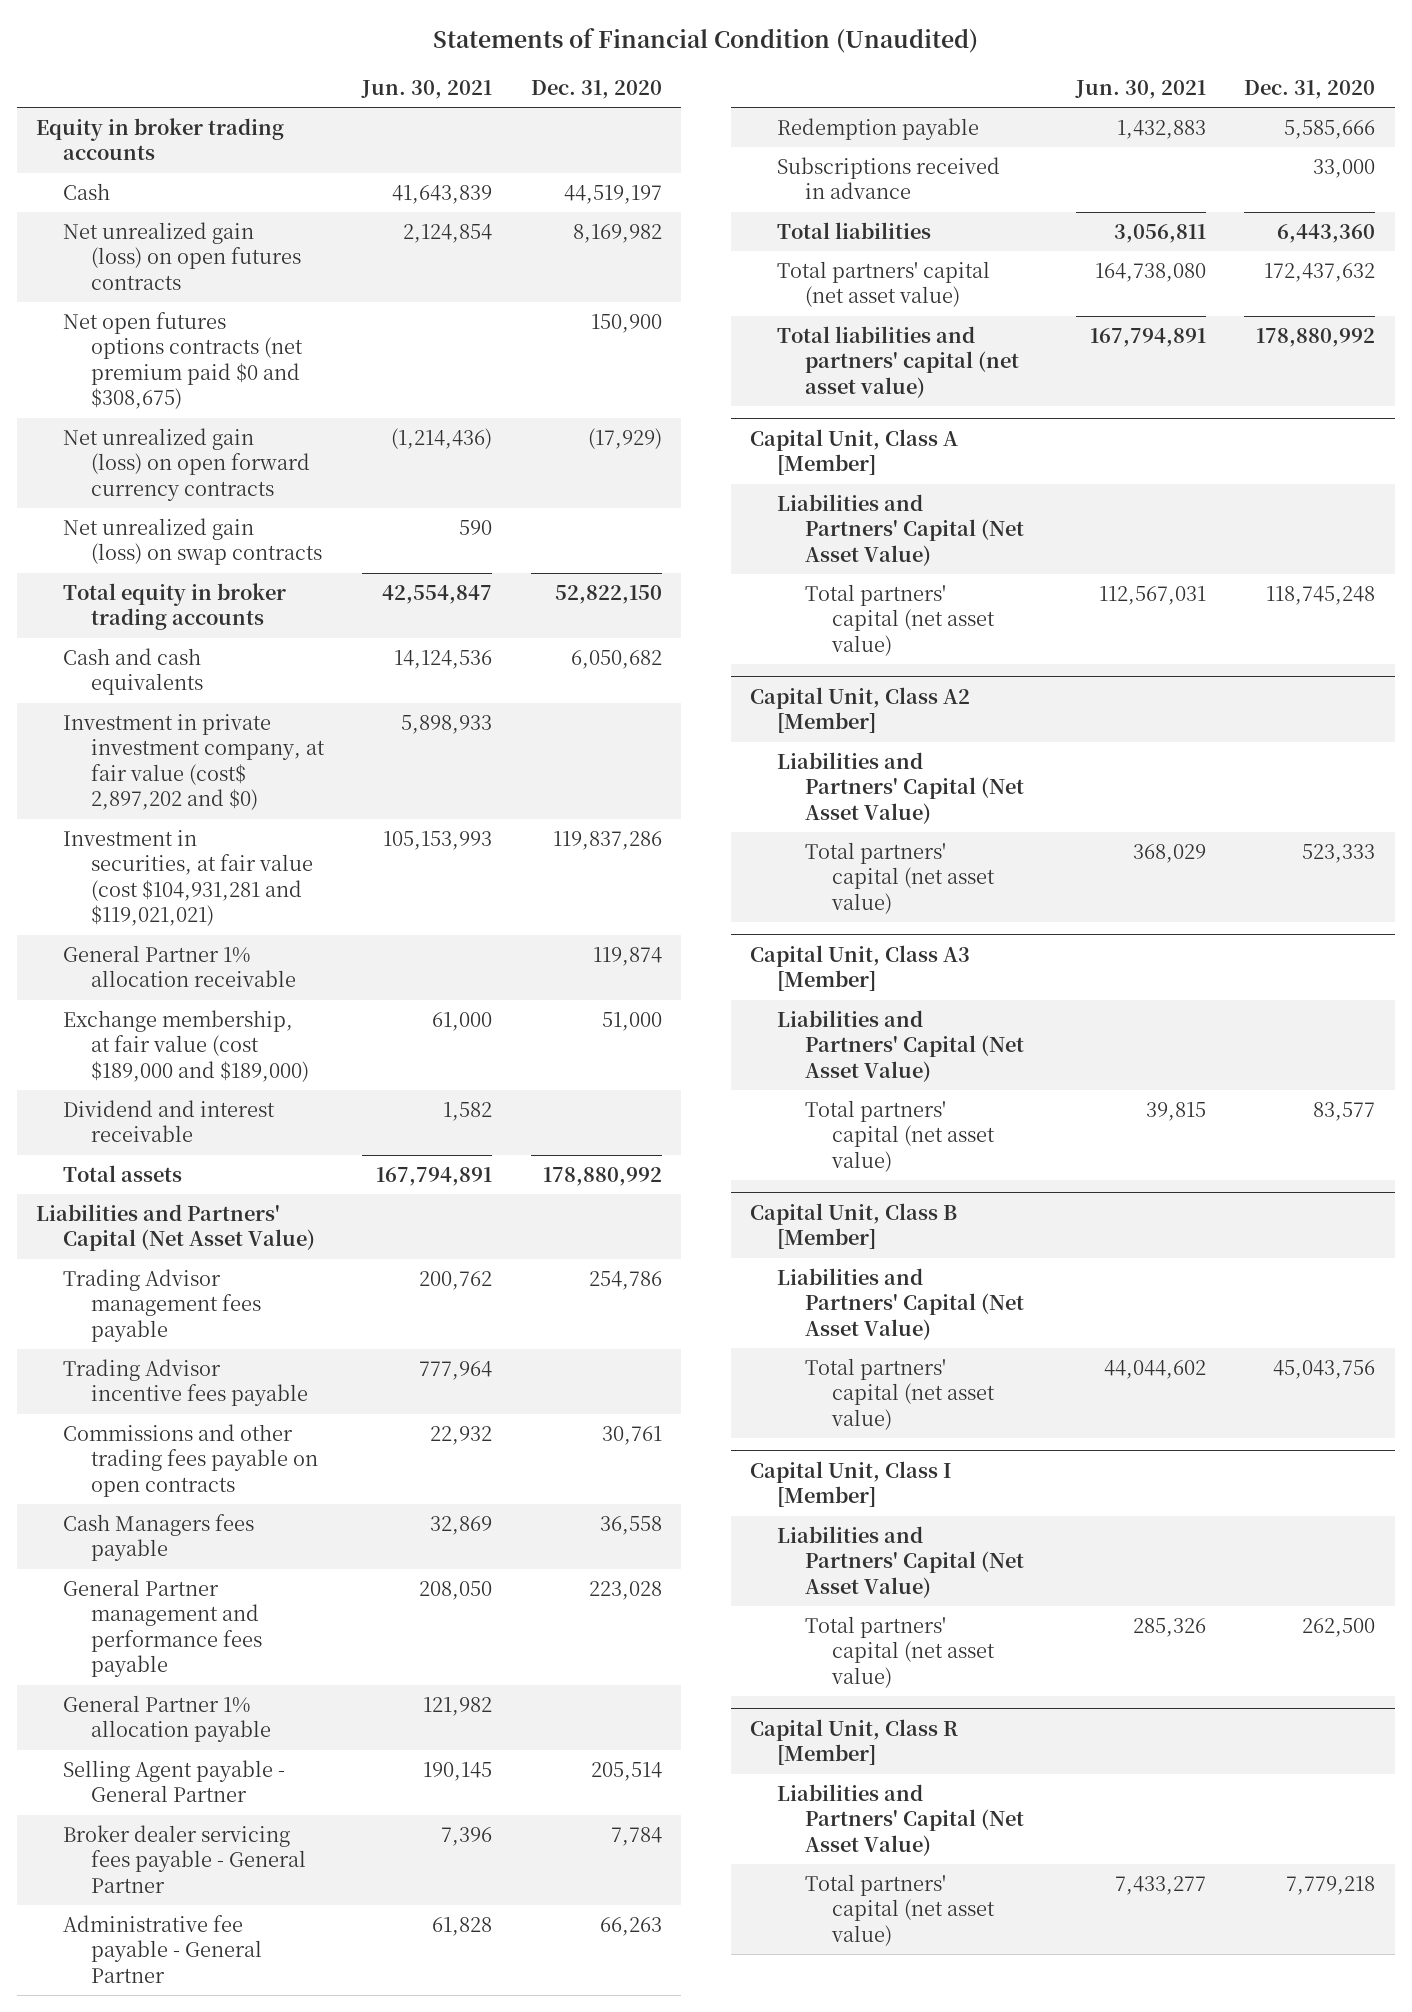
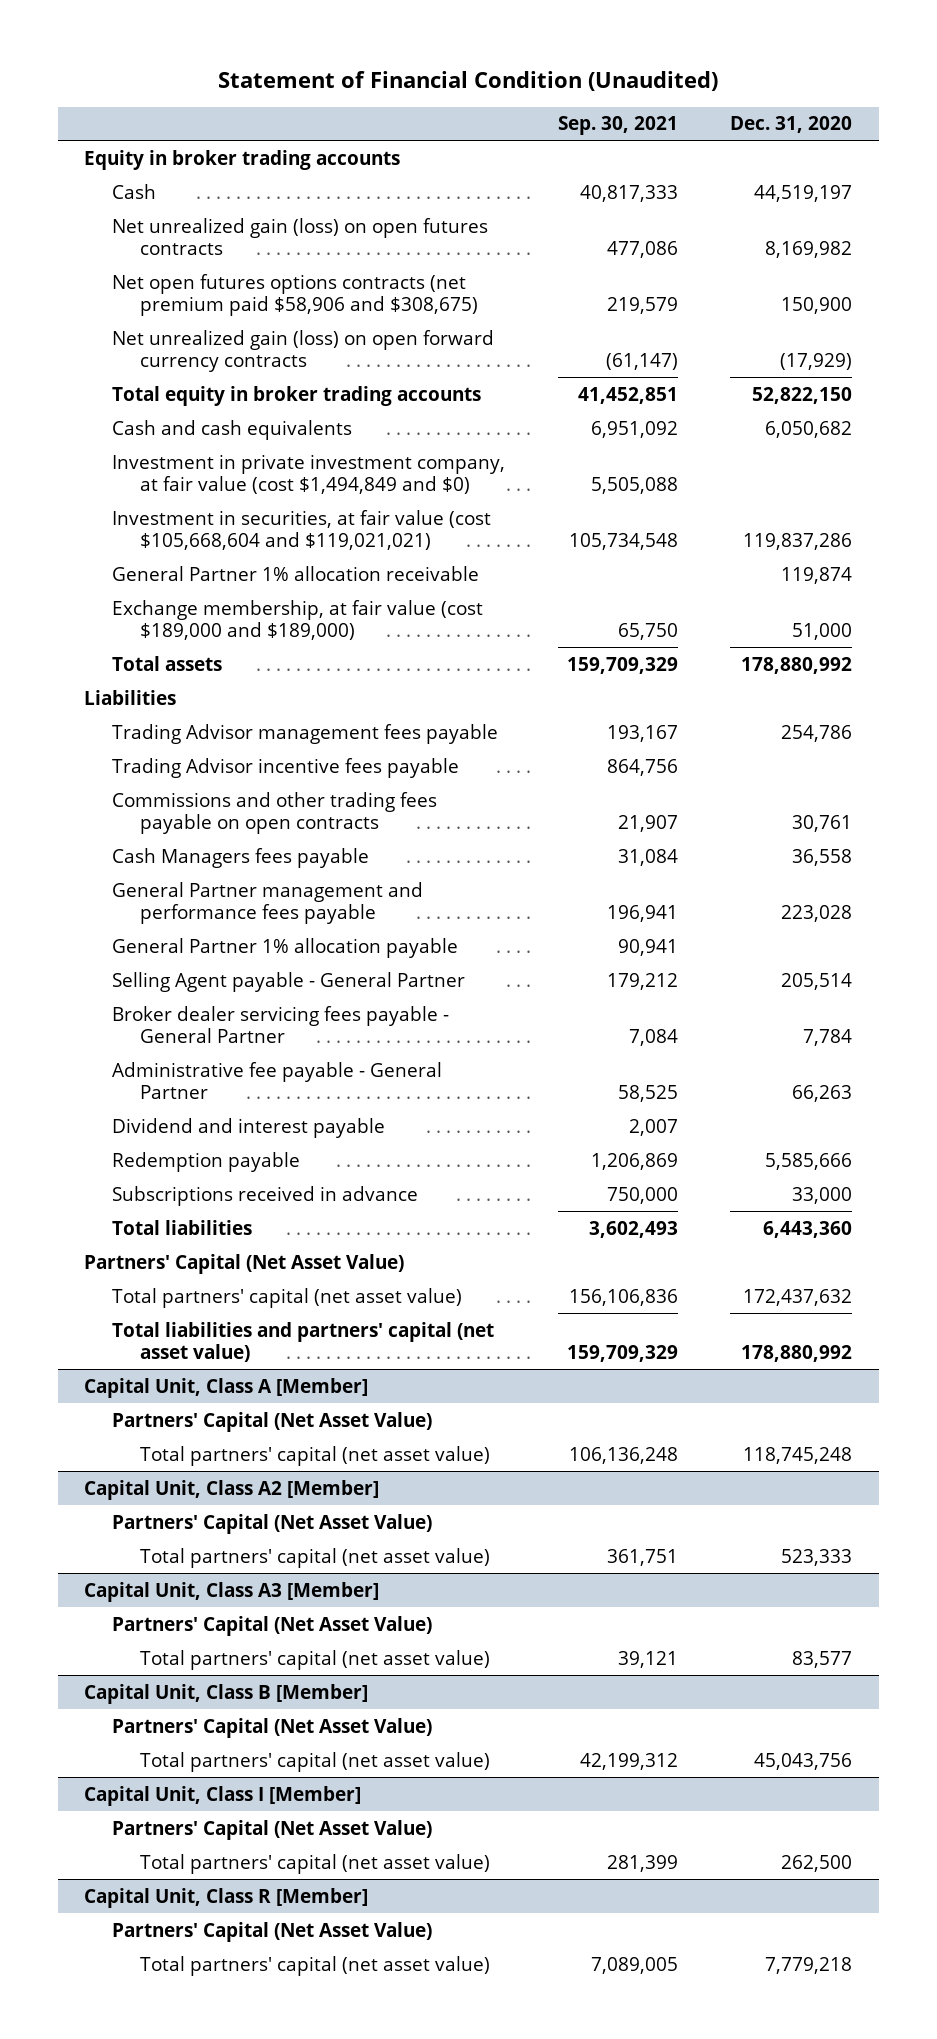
- Statements of Financial Condition (Unaudited)
+ Statement of Financial Condition (Unaudited)
- | Jun. 30, 2021 | Dec. 31, 2020
+ | Sep. 30, 2021 | Dec. 31, 2020
- Net open futures options contracts (net premium paid $0 and $308,675) | | 150,900
+ Net open futures options contracts (net premium paid $58,906 and $308,675) | 219,579 | 150,900
- Net unrealized gain (loss) on swap contracts | 590 |
- Investment in private investment company, at fair value (cost$ 2,897,202 and $0) | 5,898,933 |
- Investment in securities, at fair value (cost $104,931,281 and $119,021,021) | 105,153,993 | 119,837,286
+ Investment in private investment company, at fair value (cost $1,494,849 and $0) | 5,505,088 |
+ Investment in securities, at fair value (cost $105,668,604 and $119,021,021) | 105,734,548 | 119,837,286
- Dividend and interest receivable | 1,582 |
- Liabilities and Partners' Capital (Net Asset Value)
+ Liabilities
+ Dividend and interest payable | 2,007 |
+ Partners' Capital (Net Asset Value)
@ Capital Unit, Class A [Member]
- Liabilities and Partners' Capital (Net Asset Value)
+ Partners' Capital (Net Asset Value)
@ Capital Unit, Class A2 [Member]
- Liabilities and Partners' Capital (Net Asset Value)
+ Partners' Capital (Net Asset Value)
@ Capital Unit, Class A3 [Member]
- Liabilities and Partners' Capital (Net Asset Value)
+ Partners' Capital (Net Asset Value)
@ Capital Unit, Class B [Member]
- Liabilities and Partners' Capital (Net Asset Value)
+ Partners' Capital (Net Asset Value)
@ Capital Unit, Class I [Member]
- Liabilities and Partners' Capital (Net Asset Value)
+ Partners' Capital (Net Asset Value)
@ Capital Unit, Class R [Member]
- Liabilities and Partners' Capital (Net Asset Value)
+ Partners' Capital (Net Asset Value)

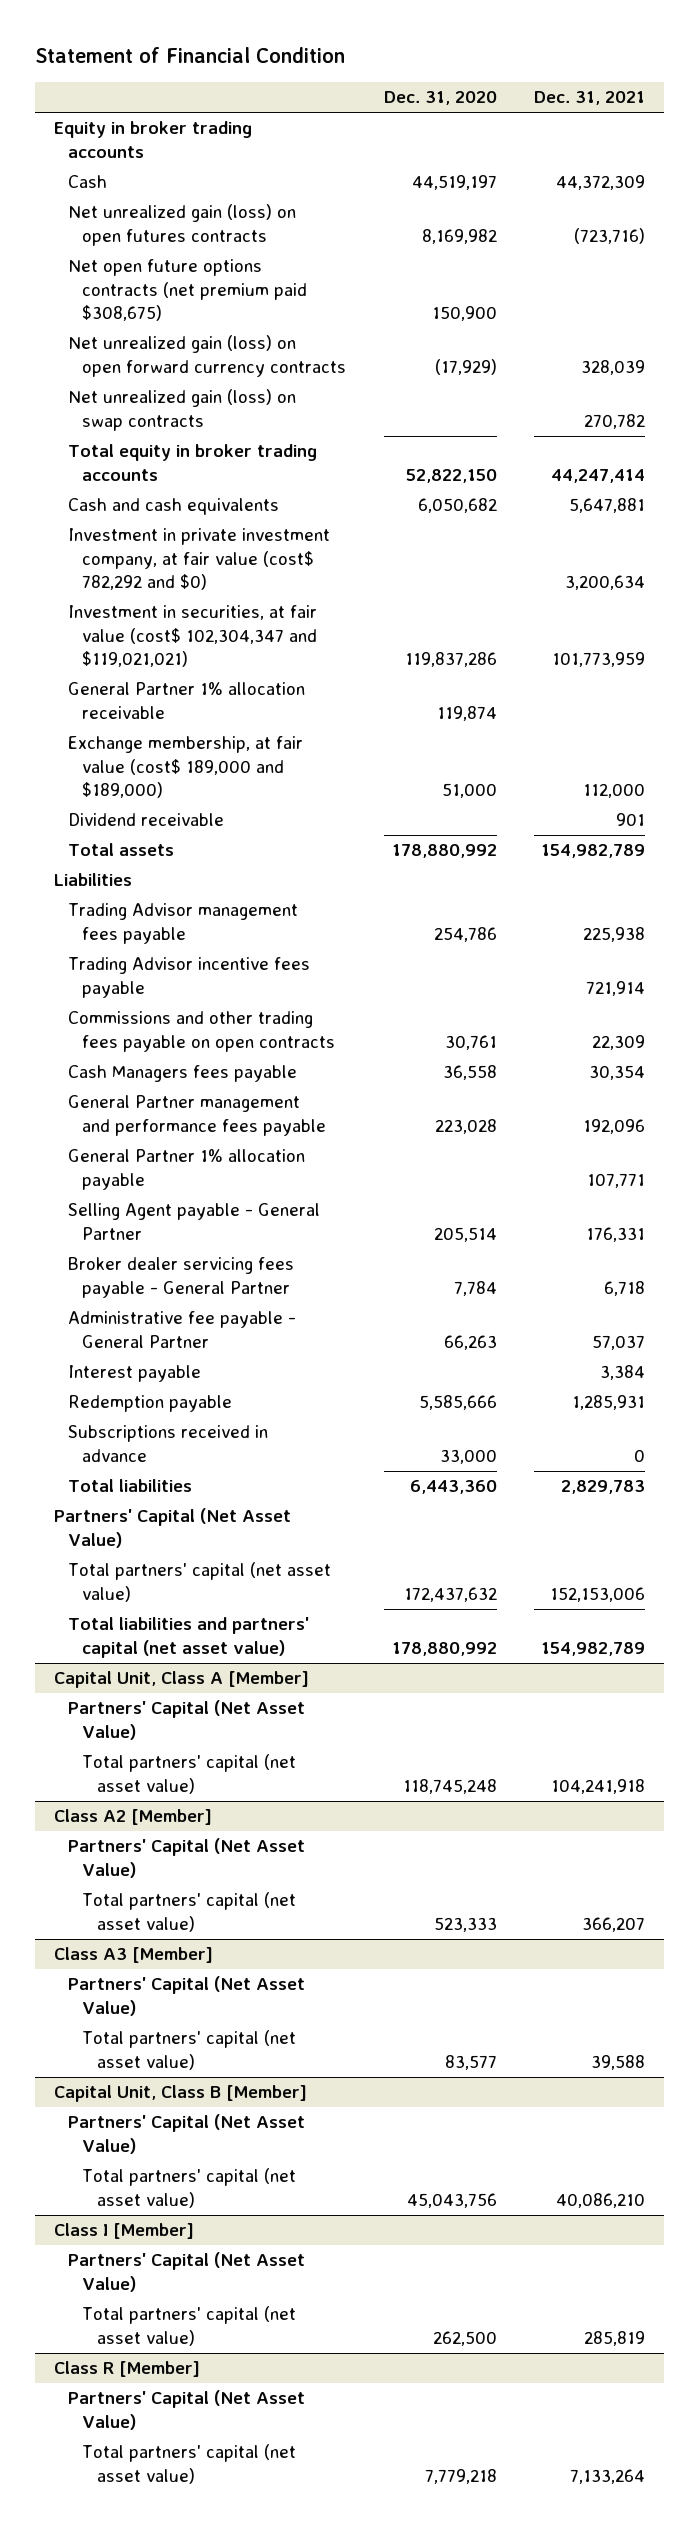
- Statement of Financial Condition (Unaudited)
+ Statement of Financial Condition
- | Sep. 30, 2021 | Dec. 31, 2020
+ | Dec. 31, 2020 | Dec. 31, 2021
- Net open futures options contracts (net premium paid $58,906 and $308,675) | 219,579 | 150,900
+ Net open future options contracts (net premium paid $308,675) | 150,900 |
+ Net unrealized gain (loss) on swap contracts | | 270,782
- Investment in private investment company, at fair value (cost $1,494,849 and $0) | 5,505,088 |
- Investment in securities, at fair value (cost $105,668,604 and $119,021,021) | 105,734,548 | 119,837,286
+ Investment in private investment company, at fair value (cost$ 782,292 and $0) | | 3,200,634
+ Investment in securities, at fair value (cost$ 102,304,347 and $119,021,021) | 119,837,286 | 101,773,959
- Exchange membership, at fair value (cost $189,000 and $189,000) | 65,750 | 51,000
+ Exchange membership, at fair value (cost$ 189,000 and $189,000) | 51,000 | 112,000
+ Dividend receivable | | 901
- Dividend and interest payable | 2,007 |
+ Interest payable | | 3,384
- Capital Unit, Class A2 [Member]
+ Class A2 [Member]
- Capital Unit, Class A3 [Member]
+ Class A3 [Member]
- Capital Unit, Class I [Member]
+ Class I [Member]
- Capital Unit, Class R [Member]
+ Class R [Member]

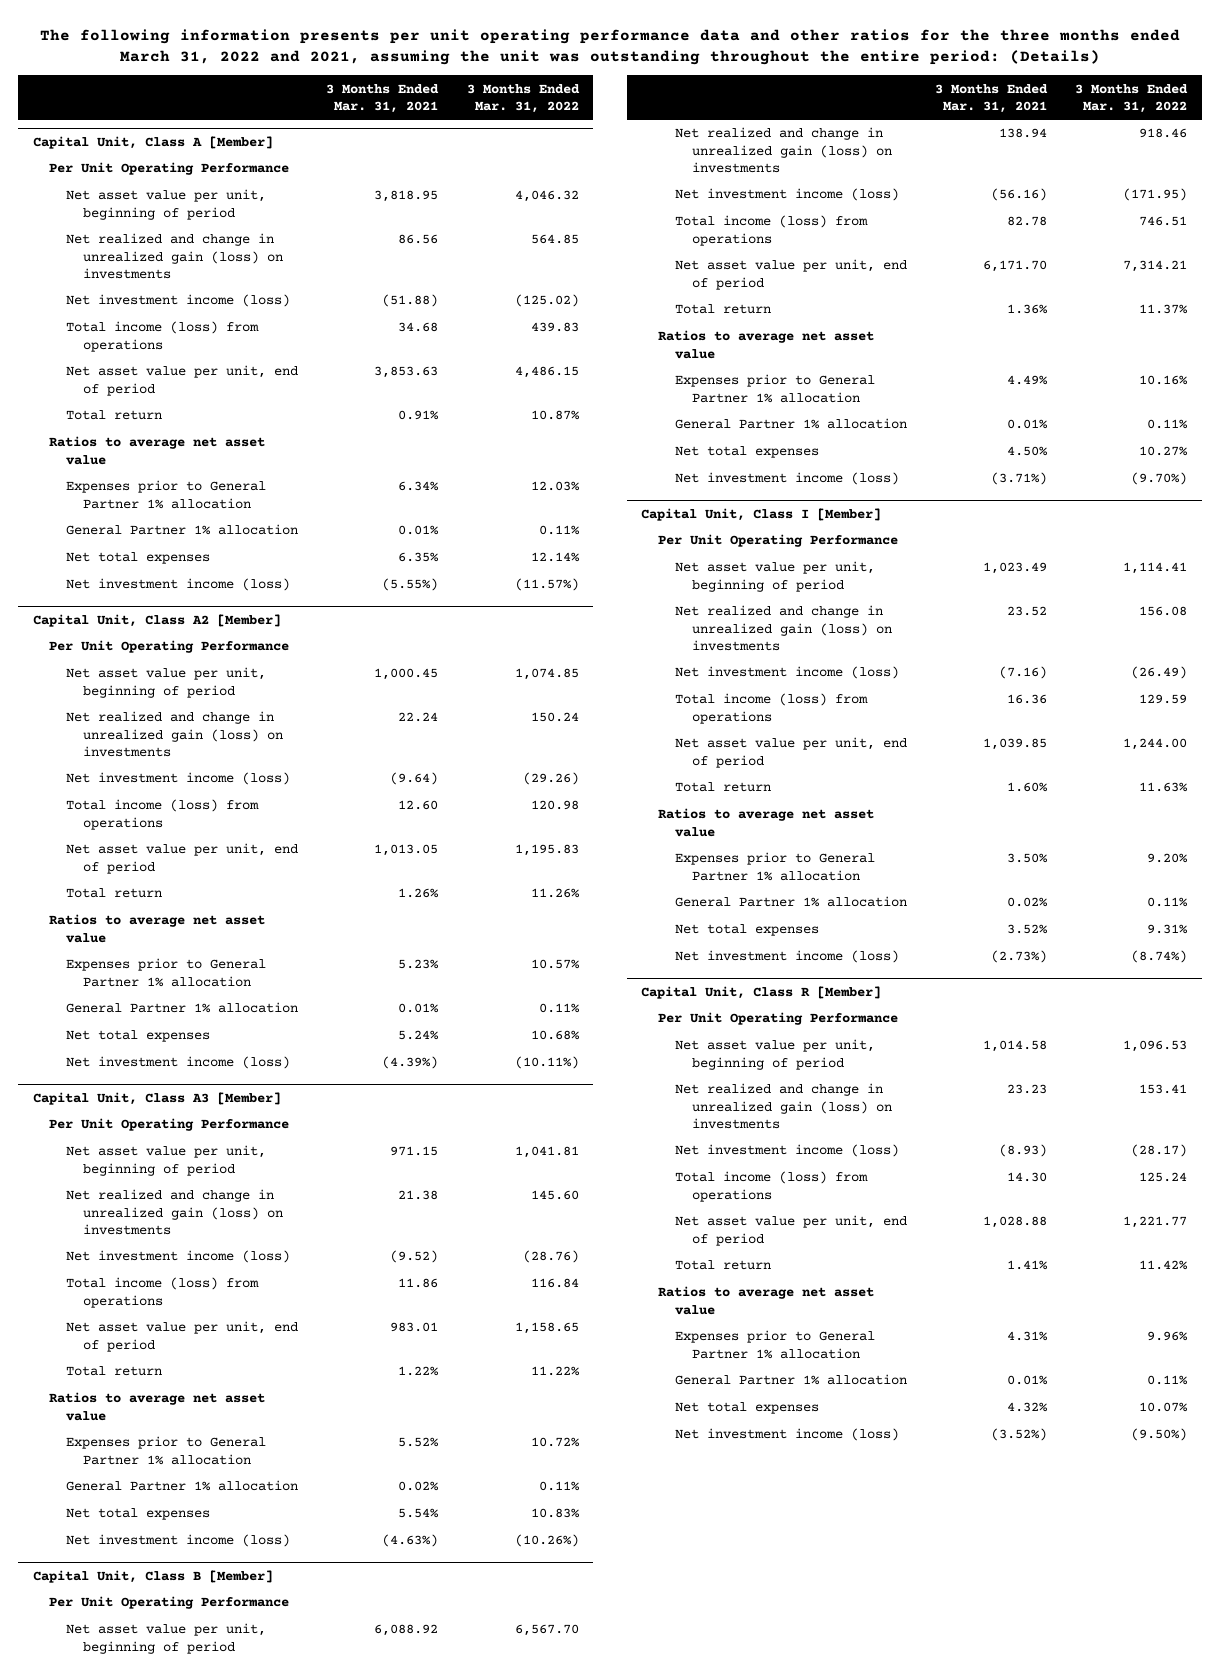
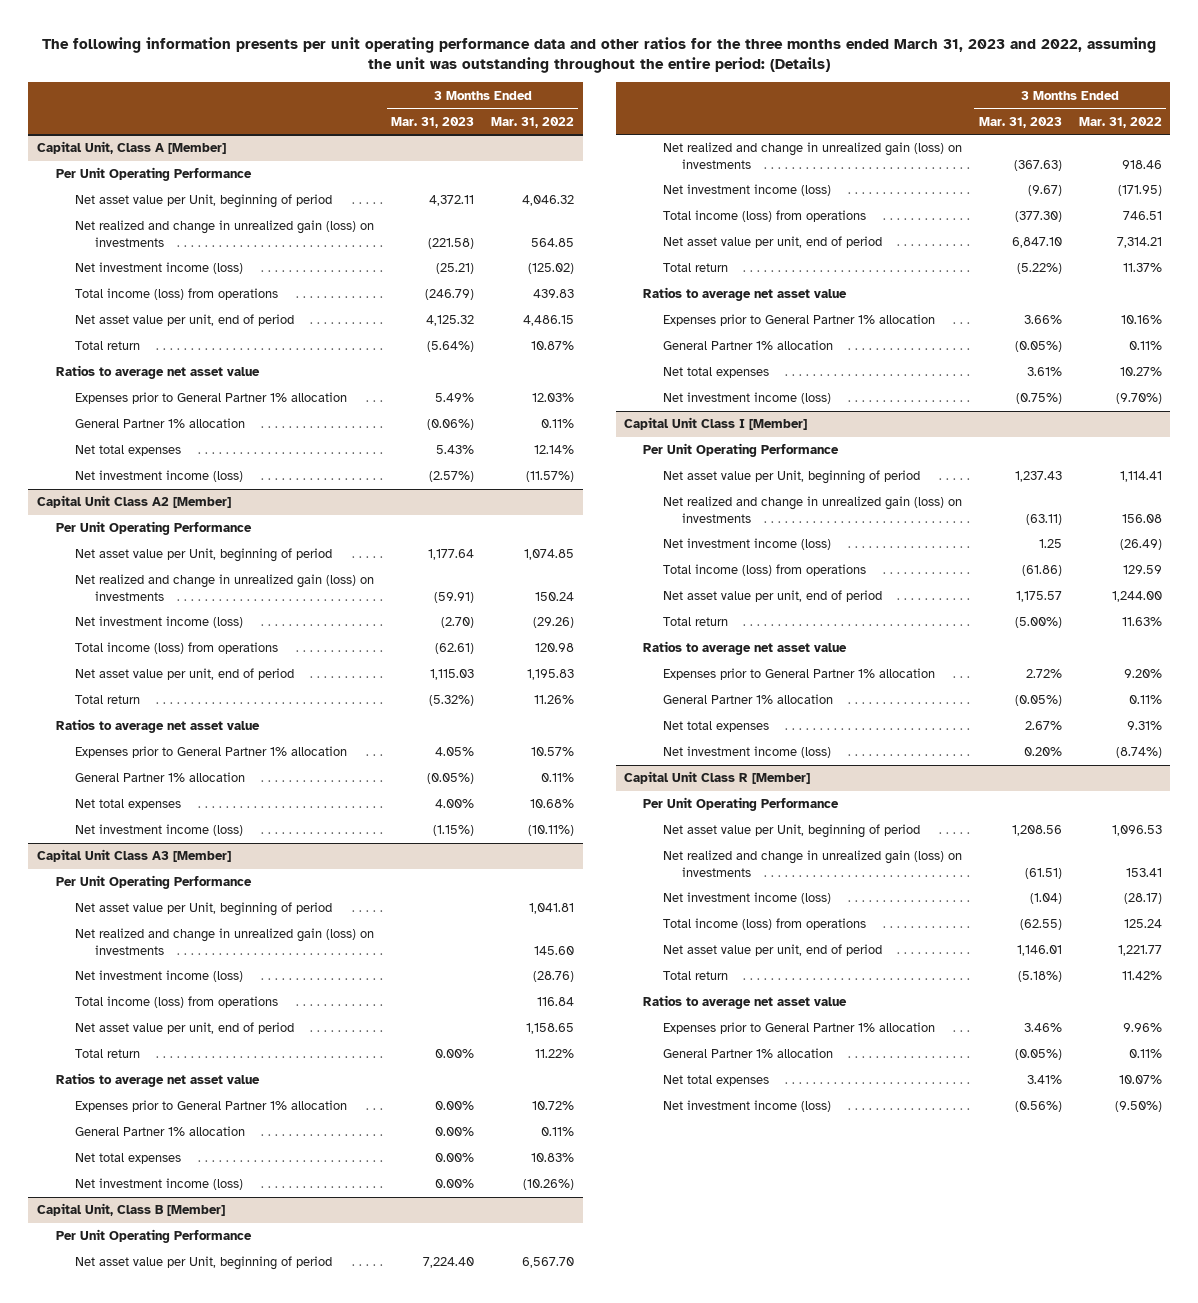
- The following information presents per unit operating performance data and other ratios for the three months ended March 31, 2022 and 2021, assuming the unit was outstanding throughout the entire period: (Details)
+ The following information presents per unit operating performance data and other ratios for the three months ended March 31, 2023 and 2022, assuming the unit was outstanding throughout the entire period: (Details)
- | 3 Months Ended Mar. 31, 2021 | 3 Months Ended Mar. 31, 2022
+ | 3 Months Ended Mar. 31, 2023 | 3 Months Ended Mar. 31, 2022
@ Capital Unit, Class A [Member]
- Net asset value per unit, beginning of period | 3,818.95 | 4,046.32
+ Net asset value per Unit, beginning of period | 4,372.11 | 4,046.32
- Capital Unit, Class A2 [Member]
+ Capital Unit Class A2 [Member]
- Net asset value per unit, beginning of period | 1,000.45 | 1,074.85
+ Net asset value per Unit, beginning of period | 1,177.64 | 1,074.85
- Capital Unit, Class A3 [Member]
+ Capital Unit Class A3 [Member]
- Net asset value per unit, beginning of period | 971.15 | 1,041.81
+ Net asset value per Unit, beginning of period | | 1,041.81
@ Capital Unit, Class B [Member]
- Net asset value per unit, beginning of period | 6,088.92 | 6,567.70
+ Net asset value per Unit, beginning of period | 7,224.40 | 6,567.70
- Capital Unit, Class I [Member]
+ Capital Unit Class I [Member]
- Net asset value per unit, beginning of period | 1,023.49 | 1,114.41
+ Net asset value per Unit, beginning of period | 1,237.43 | 1,114.41
- Capital Unit, Class R [Member]
+ Capital Unit Class R [Member]
- Net asset value per unit, beginning of period | 1,014.58 | 1,096.53
+ Net asset value per Unit, beginning of period | 1,208.56 | 1,096.53

